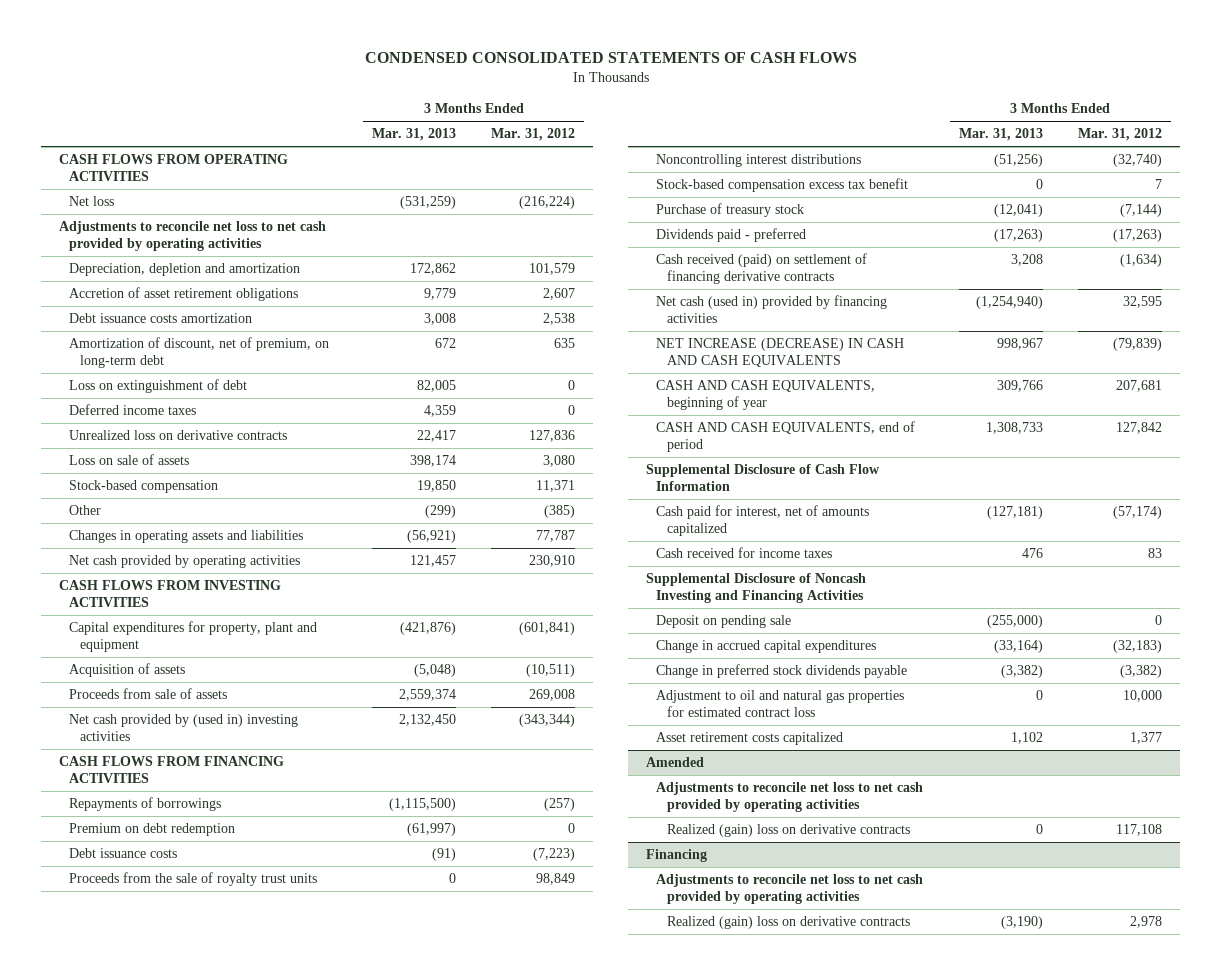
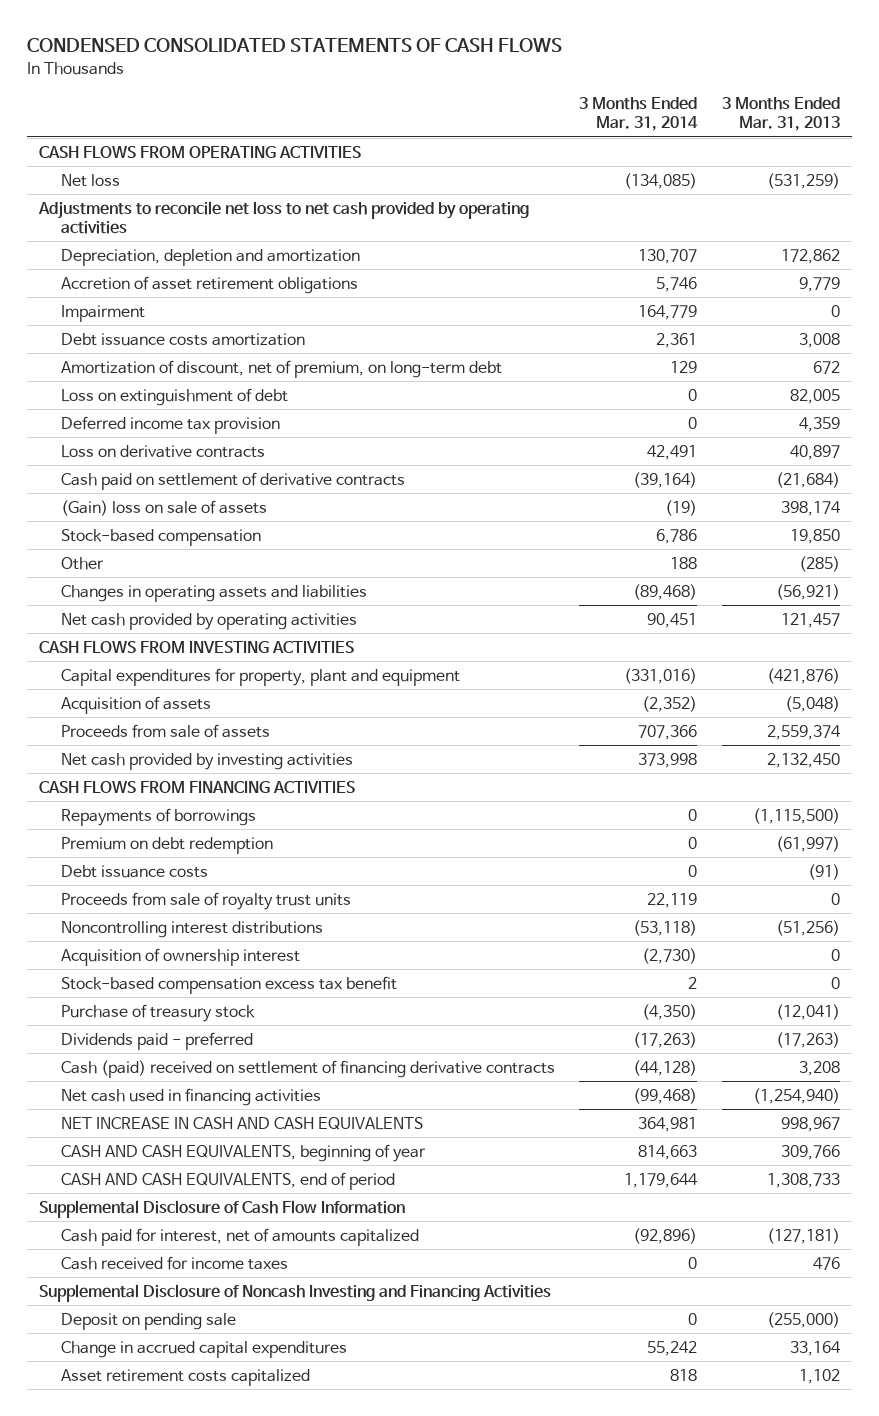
- | 3 Months Ended Mar. 31, 2013 | 3 Months Ended Mar. 31, 2012
+ | 3 Months Ended Mar. 31, 2014 | 3 Months Ended Mar. 31, 2013
+ Impairment | 164,779 | 0
- Deferred income taxes | 4,359 | 0
- Unrealized loss on derivative contracts | 22,417 | 127,836
- Loss on sale of assets | 398,174 | 3,080
+ Deferred income tax provision | 0 | 4,359
+ Loss on derivative contracts | 42,491 | 40,897
+ Cash paid on settlement of derivative contracts | (39,164) | (21,684)
+ (Gain) loss on sale of assets | (19) | 398,174
- Other | (299) | (385)
+ Other | 188 | (285)
- Net cash provided by (used in) investing activities | 2,132,450 | (343,344)
+ Net cash provided by investing activities | 373,998 | 2,132,450
- Proceeds from the sale of royalty trust units | 0 | 98,849
+ Proceeds from sale of royalty trust units | 22,119 | 0
+ Acquisition of ownership interest | (2,730) | 0
- Cash received (paid) on settlement of financing derivative contracts | 3,208 | (1,634)
- Net cash (used in) provided by financing activities | (1,254,940) | 32,595
- NET INCREASE (DECREASE) IN CASH AND CASH EQUIVALENTS | 998,967 | (79,839)
+ Cash (paid) received on settlement of financing derivative contracts | (44,128) | 3,208
+ Net cash used in financing activities | (99,468) | (1,254,940)
+ NET INCREASE IN CASH AND CASH EQUIVALENTS | 364,981 | 998,967
- Change in accrued capital expenditures | (33,164) | (32,183)
- Change in preferred stock dividends payable | (3,382) | (3,382)
- Adjustment to oil and natural gas properties for estimated contract loss | 0 | 10,000
+ Change in accrued capital expenditures | 55,242 | 33,164
- Amended
- Adjustments to reconcile net loss to net cash provided by operating activities
- Realized (gain) loss on derivative contracts | 0 | 117,108
- Financing
- Adjustments to reconcile net loss to net cash provided by operating activities
- Realized (gain) loss on derivative contracts | (3,190) | 2,978

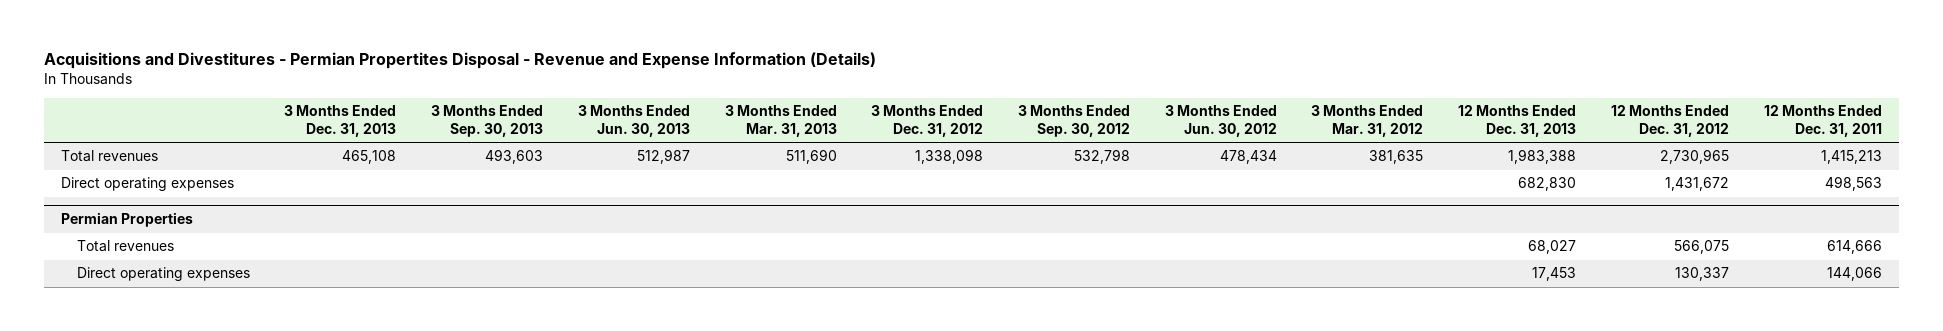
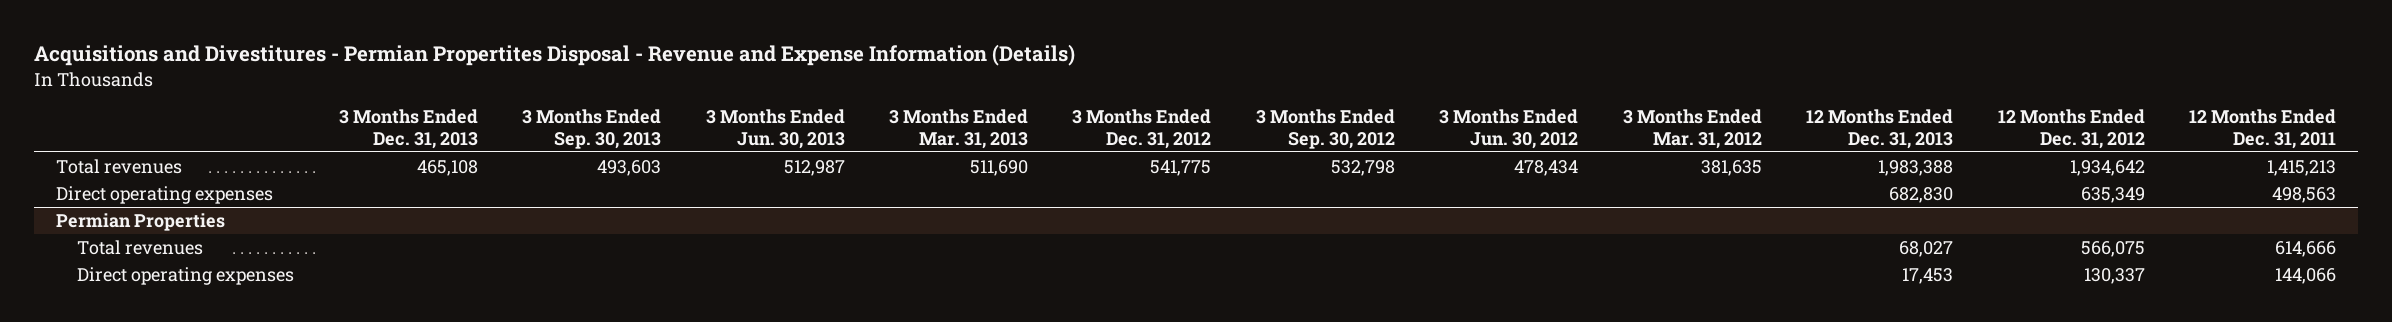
- Total revenues | 465,108 | 493,603 | 512,987 | 511,690 | 1,338,098 | 532,798 | 478,434 | 381,635 | 1,983,388 | 2,730,965 | 1,415,213
- Direct operating expenses | | | | | | | | | 682,830 | 1,431,672 | 498,563
+ Total revenues | 465,108 | 493,603 | 512,987 | 511,690 | 541,775 | 532,798 | 478,434 | 381,635 | 1,983,388 | 1,934,642 | 1,415,213
+ Direct operating expenses | | | | | | | | | 682,830 | 635,349 | 498,563

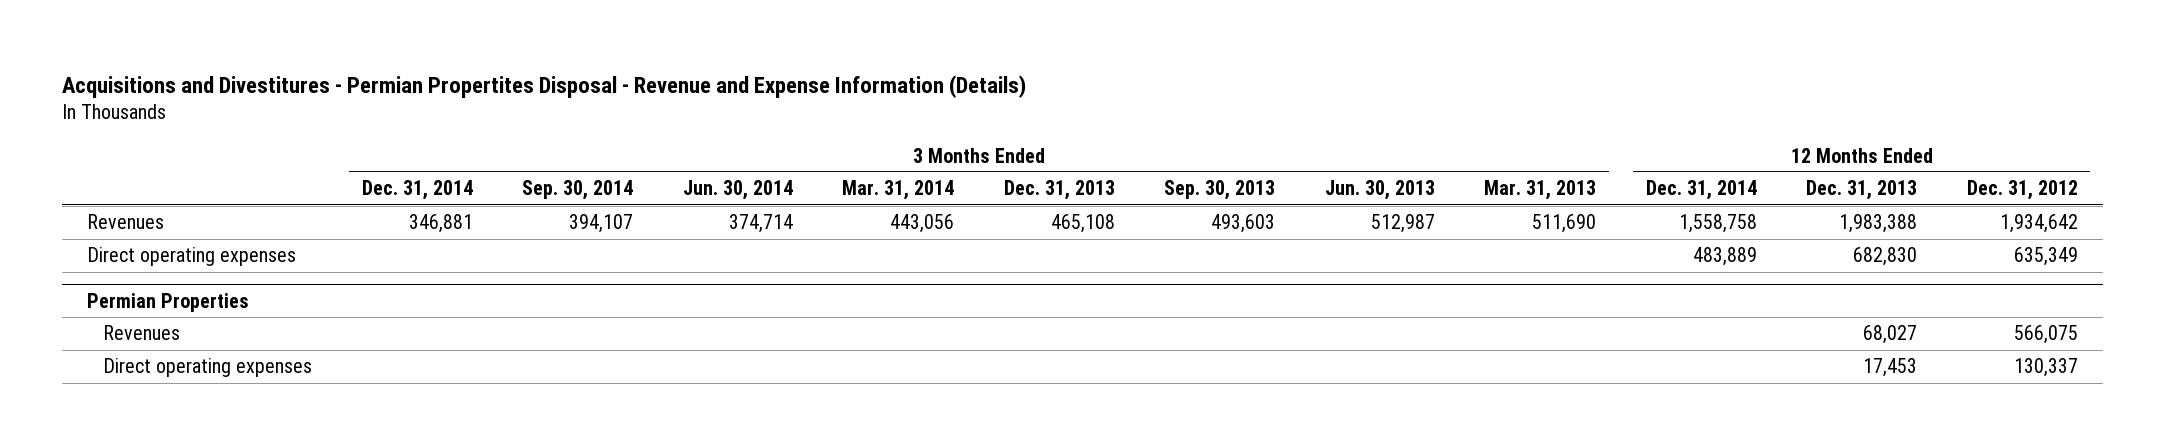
- | 3 Months Ended Dec. 31, 2013 | 3 Months Ended Sep. 30, 2013 | 3 Months Ended Jun. 30, 2013 | 3 Months Ended Mar. 31, 2013 | 3 Months Ended Dec. 31, 2012 | 3 Months Ended Sep. 30, 2012 | 3 Months Ended Jun. 30, 2012 | 3 Months Ended Mar. 31, 2012 | 12 Months Ended Dec. 31, 2013 | 12 Months Ended Dec. 31, 2012 | 12 Months Ended Dec. 31, 2011
+ | 3 Months Ended Dec. 31, 2014 | 3 Months Ended Sep. 30, 2014 | 3 Months Ended Jun. 30, 2014 | 3 Months Ended Mar. 31, 2014 | 3 Months Ended Dec. 31, 2013 | 3 Months Ended Sep. 30, 2013 | 3 Months Ended Jun. 30, 2013 | 3 Months Ended Mar. 31, 2013 | 12 Months Ended Dec. 31, 2014 | 12 Months Ended Dec. 31, 2013 | 12 Months Ended Dec. 31, 2012
- Total revenues | 465,108 | 493,603 | 512,987 | 511,690 | 541,775 | 532,798 | 478,434 | 381,635 | 1,983,388 | 1,934,642 | 1,415,213
+ Revenues | 346,881 | 394,107 | 374,714 | 443,056 | 465,108 | 493,603 | 512,987 | 511,690 | 1,558,758 | 1,983,388 | 1,934,642
@ Permian Properties
- Total revenues | | | | | | | | | 68,027 | 566,075 | 614,666
+ Revenues | | | | | | | | | | 68,027 | 566,075

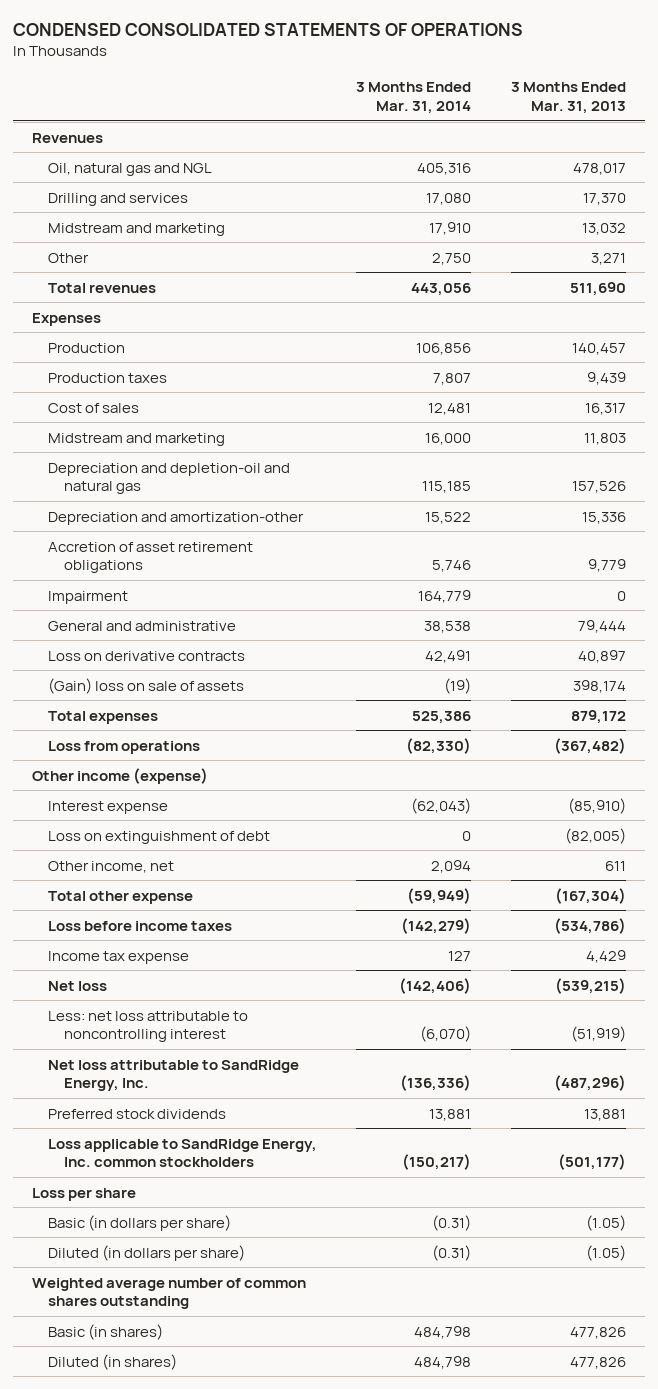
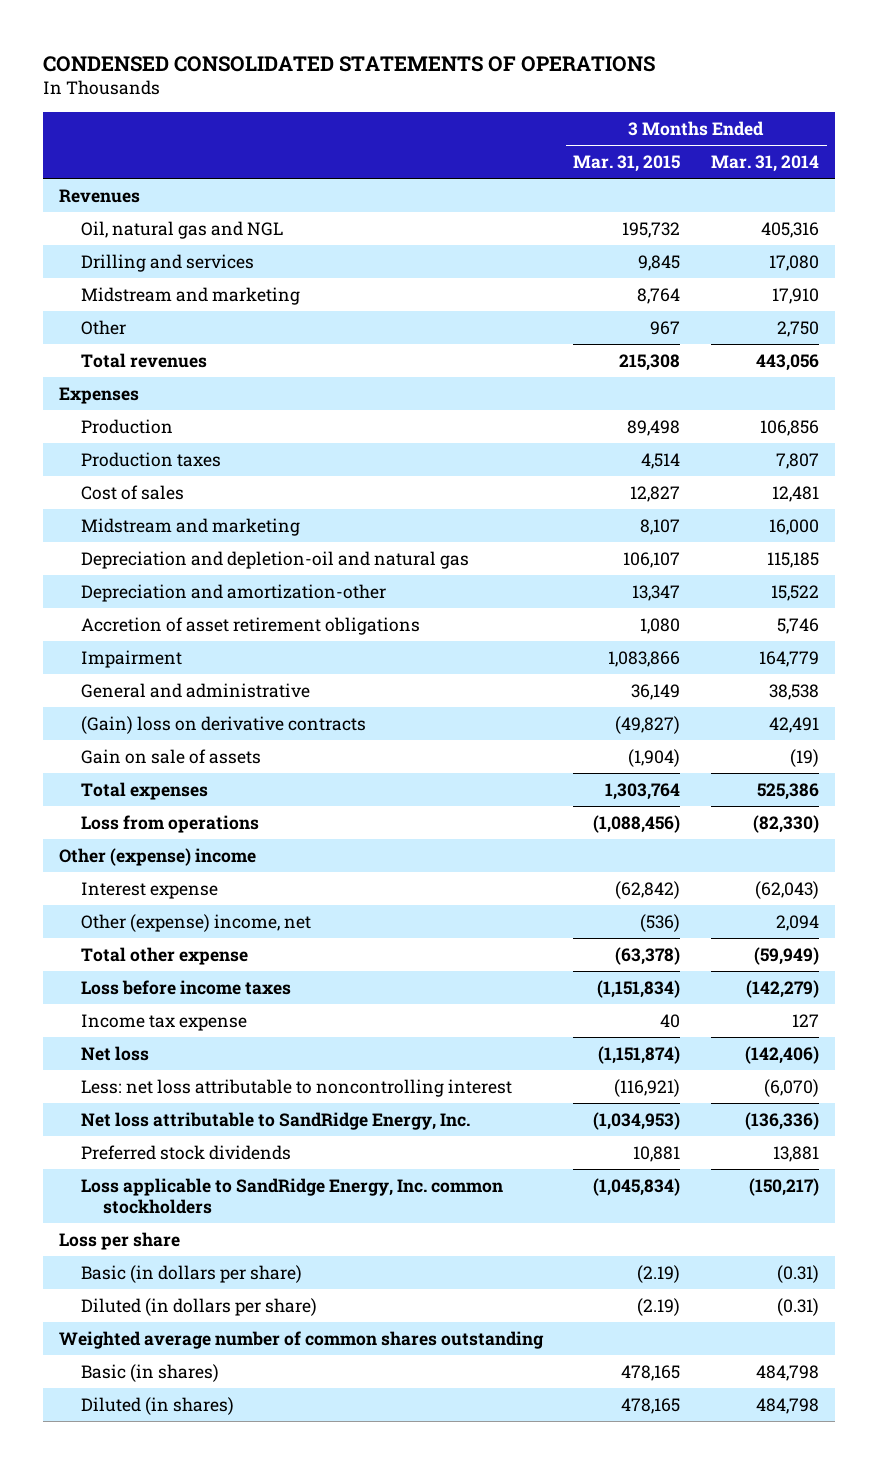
- | 3 Months Ended Mar. 31, 2014 | 3 Months Ended Mar. 31, 2013
+ | 3 Months Ended Mar. 31, 2015 | 3 Months Ended Mar. 31, 2014
- Loss on derivative contracts | 42,491 | 40,897
- (Gain) loss on sale of assets | (19) | 398,174
+ (Gain) loss on derivative contracts | (49,827) | 42,491
+ Gain on sale of assets | (1,904) | (19)
- Other income (expense)
+ Other (expense) income
- Loss on extinguishment of debt | 0 | (82,005)
- Other income, net | 2,094 | 611
+ Other (expense) income, net | (536) | 2,094

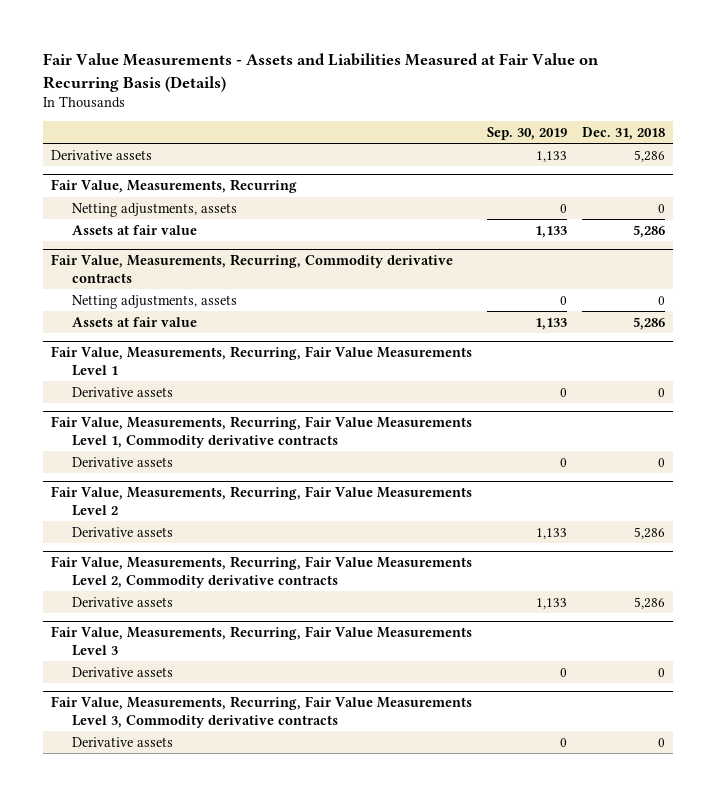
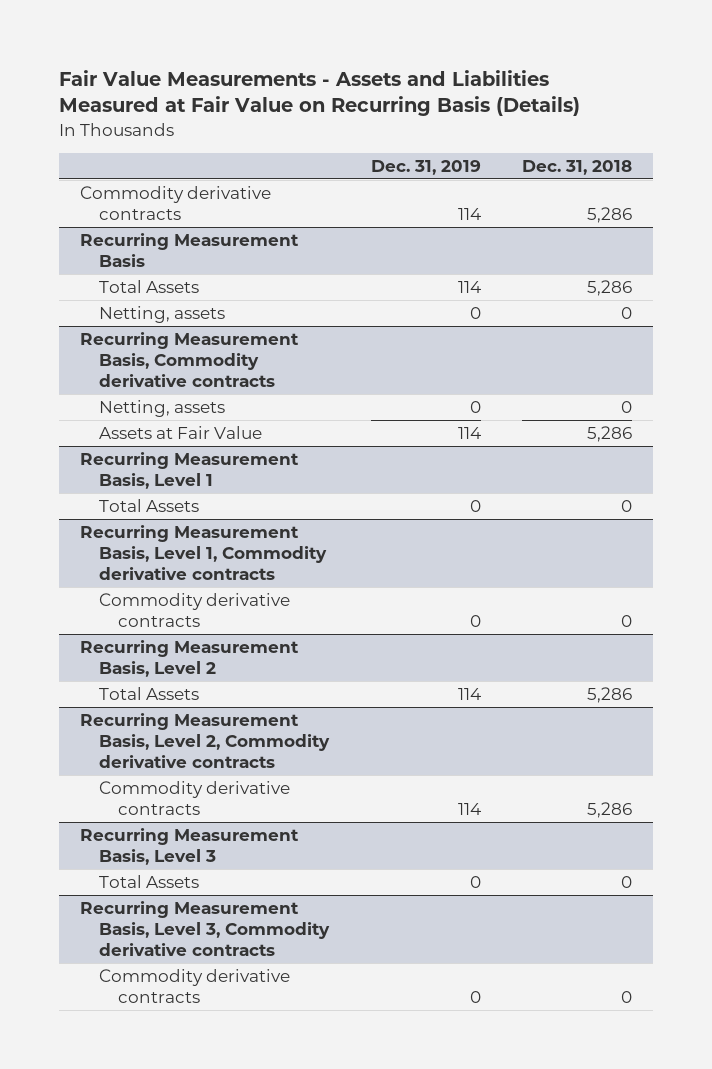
- | Sep. 30, 2019 | Dec. 31, 2018
+ | Dec. 31, 2019 | Dec. 31, 2018
- Derivative assets | 1,133 | 5,286
- Fair Value, Measurements, Recurring
- Netting adjustments, assets | 0 | 0
- Assets at fair value | 1,133 | 5,286
- Fair Value, Measurements, Recurring, Commodity derivative contracts
- Netting adjustments, assets | 0 | 0
- Assets at fair value | 1,133 | 5,286
- Fair Value, Measurements, Recurring, Fair Value Measurements Level 1
- Derivative assets | 0 | 0
- Fair Value, Measurements, Recurring, Fair Value Measurements Level 1, Commodity derivative contracts
- Derivative assets | 0 | 0
- Fair Value, Measurements, Recurring, Fair Value Measurements Level 2
- Derivative assets | 1,133 | 5,286
- Fair Value, Measurements, Recurring, Fair Value Measurements Level 2, Commodity derivative contracts
- Derivative assets | 1,133 | 5,286
- Fair Value, Measurements, Recurring, Fair Value Measurements Level 3
- Derivative assets | 0 | 0
- Fair Value, Measurements, Recurring, Fair Value Measurements Level 3, Commodity derivative contracts
- Derivative assets | 0 | 0
+ Commodity derivative contracts | 114 | 5,286
+ Recurring Measurement Basis
+ Total Assets | 114 | 5,286
+ Netting, assets | 0 | 0
+ Recurring Measurement Basis, Commodity derivative contracts
+ Netting, assets | 0 | 0
+ Assets at Fair Value | 114 | 5,286
+ Recurring Measurement Basis, Level 1
+ Total Assets | 0 | 0
+ Recurring Measurement Basis, Level 1, Commodity derivative contracts
+ Commodity derivative contracts | 0 | 0
+ Recurring Measurement Basis, Level 2
+ Total Assets | 114 | 5,286
+ Recurring Measurement Basis, Level 2, Commodity derivative contracts
+ Commodity derivative contracts | 114 | 5,286
+ Recurring Measurement Basis, Level 3
+ Total Assets | 0 | 0
+ Recurring Measurement Basis, Level 3, Commodity derivative contracts
+ Commodity derivative contracts | 0 | 0

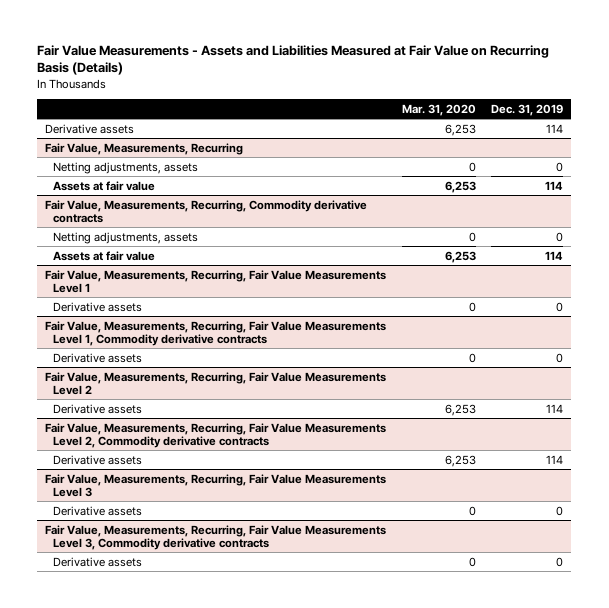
- | Dec. 31, 2019 | Dec. 31, 2018
+ | Mar. 31, 2020 | Dec. 31, 2019
- Commodity derivative contracts | 114 | 5,286
- Recurring Measurement Basis
- Total Assets | 114 | 5,286
- Netting, assets | 0 | 0
- Recurring Measurement Basis, Commodity derivative contracts
- Netting, assets | 0 | 0
- Assets at Fair Value | 114 | 5,286
- Recurring Measurement Basis, Level 1
- Total Assets | 0 | 0
- Recurring Measurement Basis, Level 1, Commodity derivative contracts
- Commodity derivative contracts | 0 | 0
- Recurring Measurement Basis, Level 2
- Total Assets | 114 | 5,286
- Recurring Measurement Basis, Level 2, Commodity derivative contracts
- Commodity derivative contracts | 114 | 5,286
- Recurring Measurement Basis, Level 3
- Total Assets | 0 | 0
- Recurring Measurement Basis, Level 3, Commodity derivative contracts
- Commodity derivative contracts | 0 | 0
+ Derivative assets | 6,253 | 114
+ Fair Value, Measurements, Recurring
+ Netting adjustments, assets | 0 | 0
+ Assets at fair value | 6,253 | 114
+ Fair Value, Measurements, Recurring, Commodity derivative contracts
+ Netting adjustments, assets | 0 | 0
+ Assets at fair value | 6,253 | 114
+ Fair Value, Measurements, Recurring, Fair Value Measurements Level 1
+ Derivative assets | 0 | 0
+ Fair Value, Measurements, Recurring, Fair Value Measurements Level 1, Commodity derivative contracts
+ Derivative assets | 0 | 0
+ Fair Value, Measurements, Recurring, Fair Value Measurements Level 2
+ Derivative assets | 6,253 | 114
+ Fair Value, Measurements, Recurring, Fair Value Measurements Level 2, Commodity derivative contracts
+ Derivative assets | 6,253 | 114
+ Fair Value, Measurements, Recurring, Fair Value Measurements Level 3
+ Derivative assets | 0 | 0
+ Fair Value, Measurements, Recurring, Fair Value Measurements Level 3, Commodity derivative contracts
+ Derivative assets | 0 | 0

